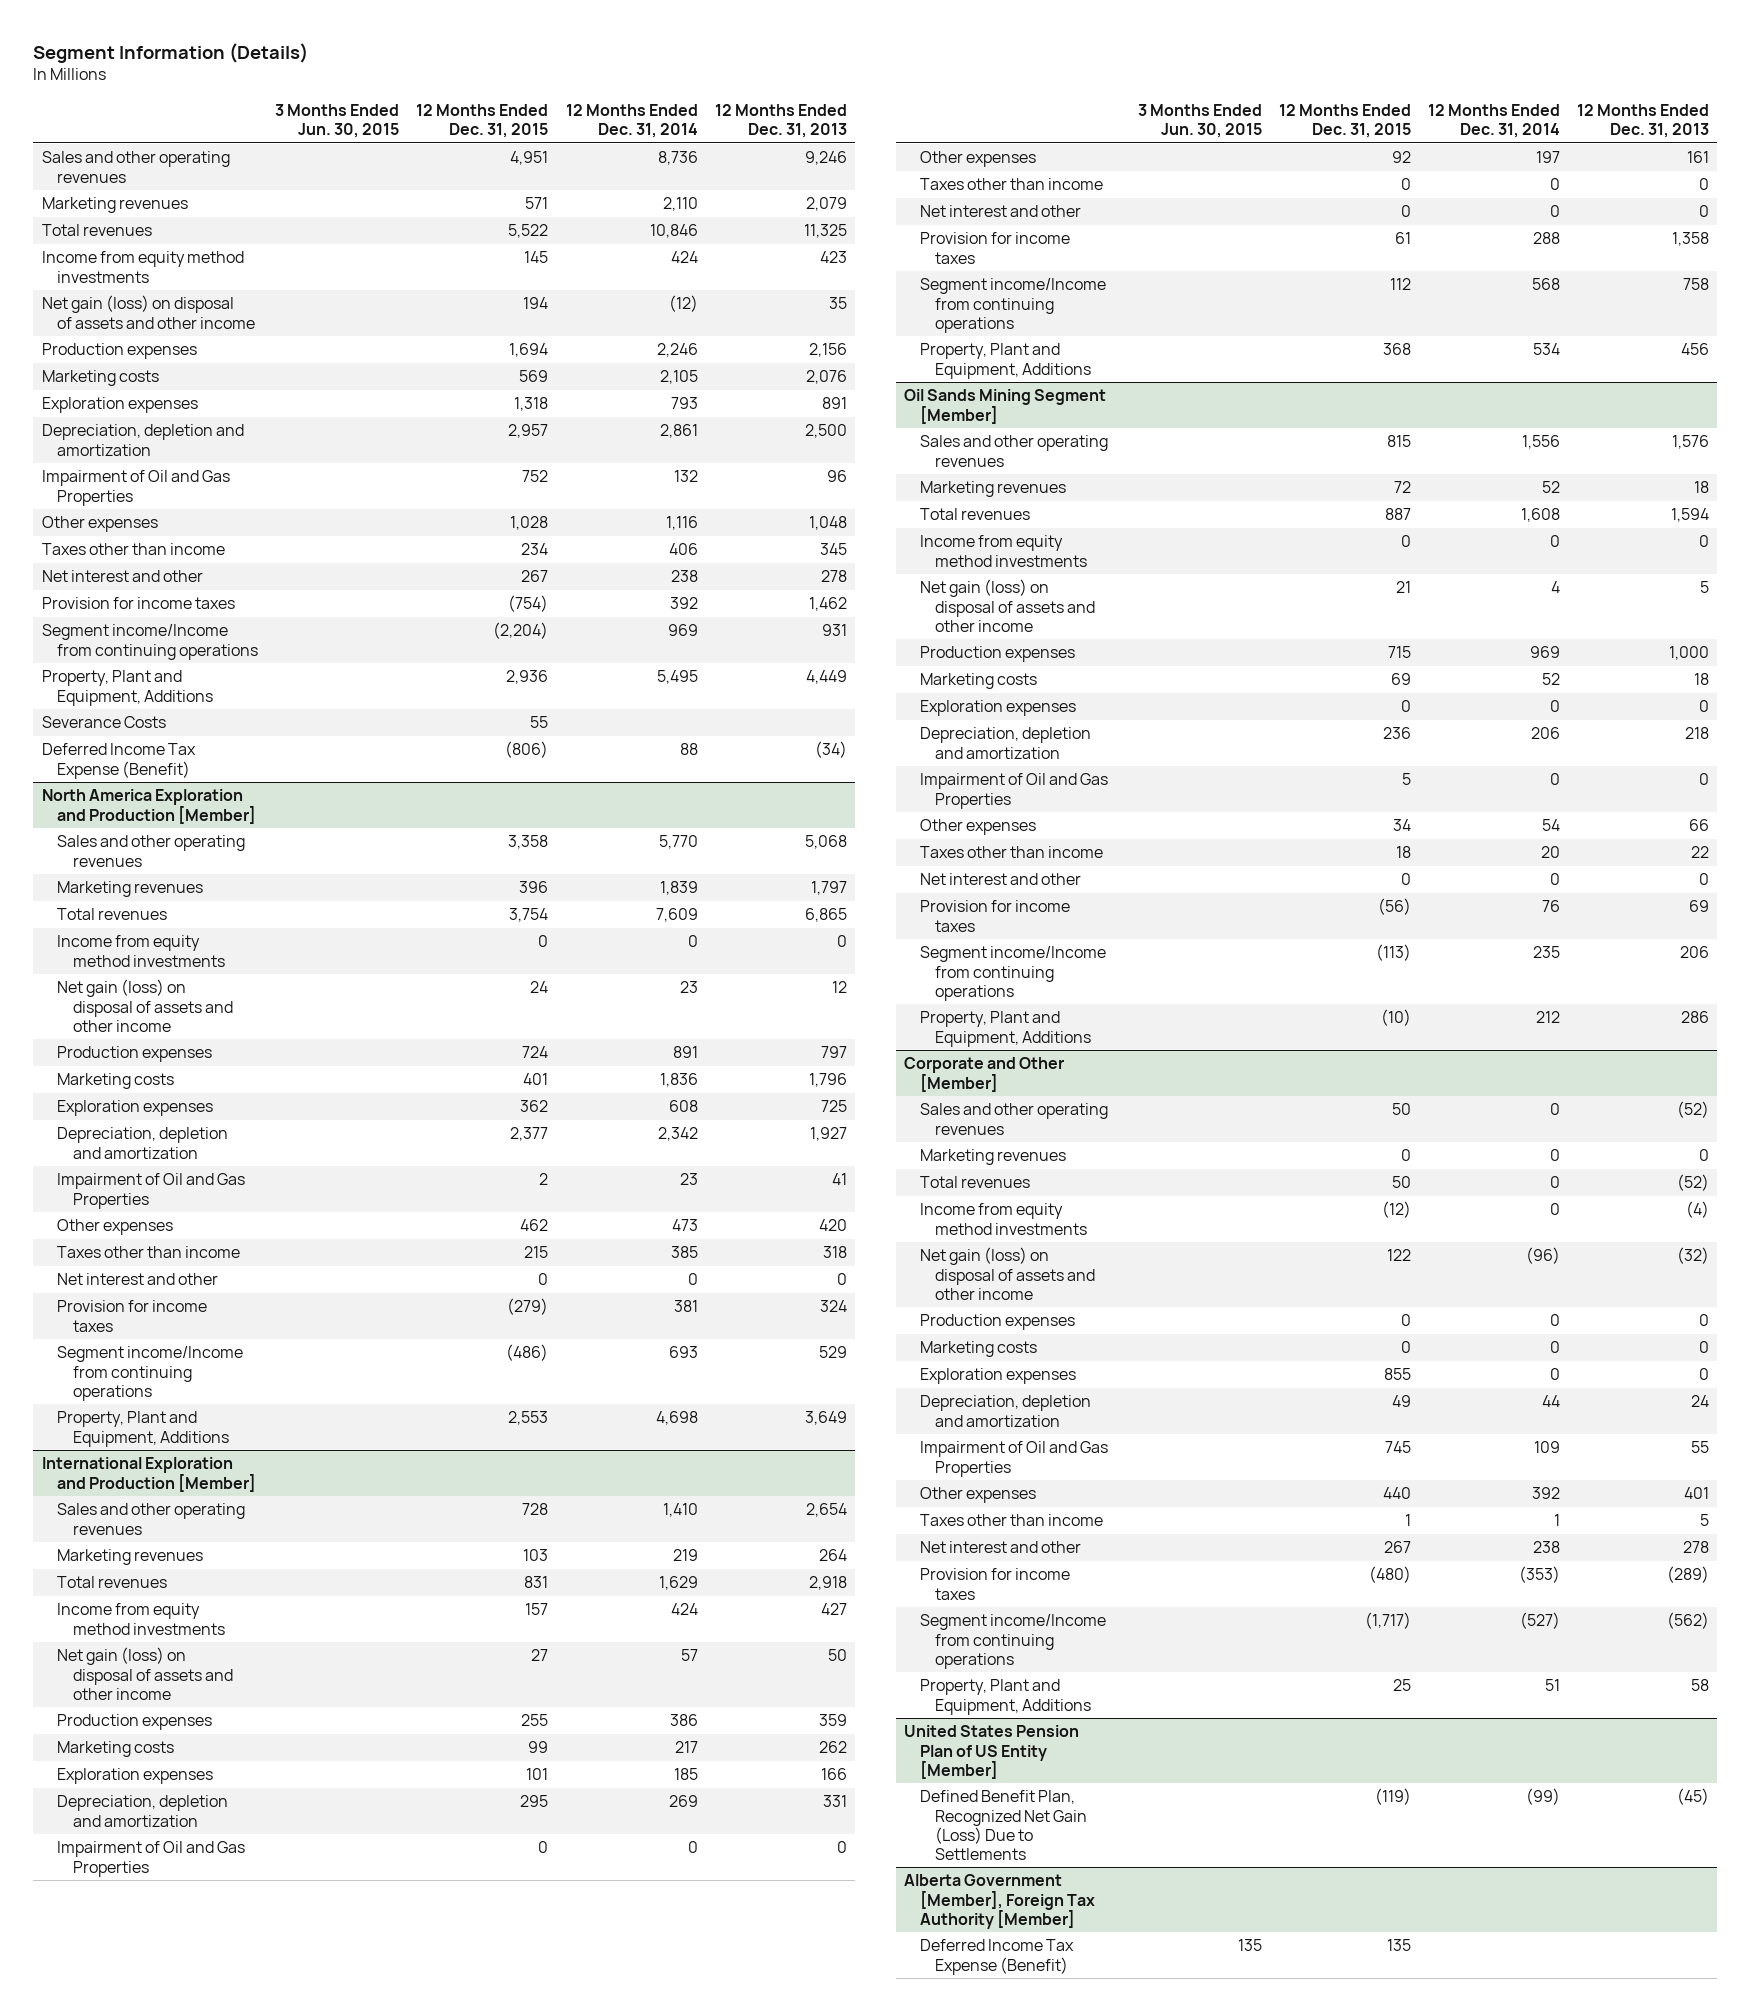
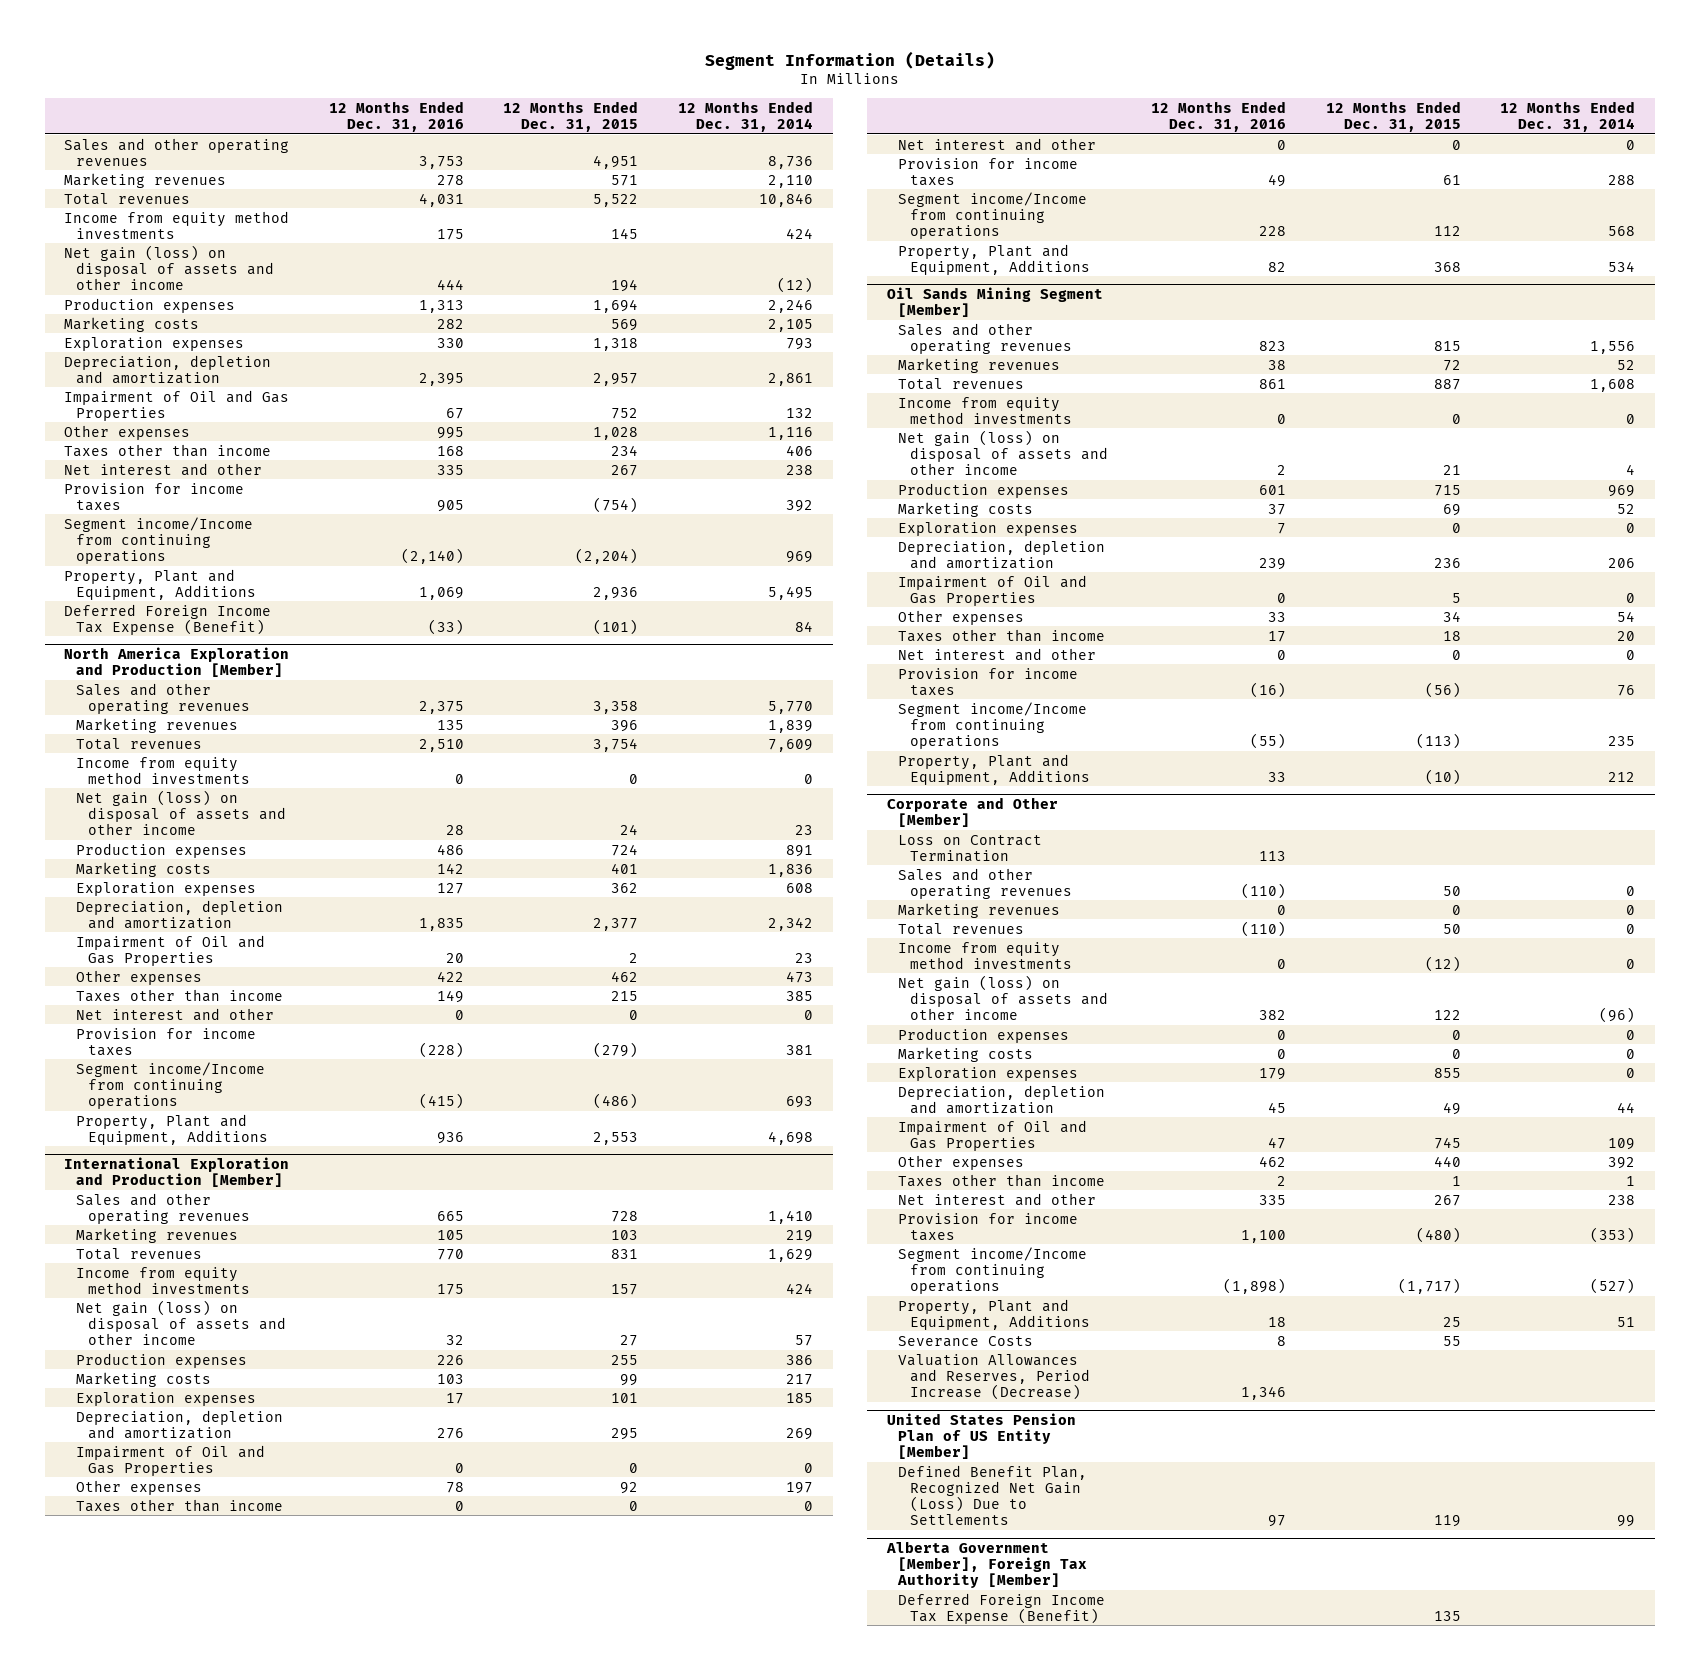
- | 3 Months Ended Jun. 30, 2015 | 12 Months Ended Dec. 31, 2015 | 12 Months Ended Dec. 31, 2014 | 12 Months Ended Dec. 31, 2013
+ | 12 Months Ended Dec. 31, 2016 | 12 Months Ended Dec. 31, 2015 | 12 Months Ended Dec. 31, 2014
- Severance Costs | | 55 | |
- Deferred Income Tax Expense (Benefit) | | (806) | 88 | (34)
+ Deferred Foreign Income Tax Expense (Benefit) | (33) | (101) | 84
@ Corporate and Other [Member]
+ Loss on Contract Termination | 113 | |
+ Severance Costs | 8 | 55 |
+ Valuation Allowances and Reserves, Period Increase (Decrease) | 1,346 | |
@ United States Pension Plan of US Entity [Member]
- Defined Benefit Plan, Recognized Net Gain (Loss) Due to Settlements | | (119) | (99) | (45)
+ Defined Benefit Plan, Recognized Net Gain (Loss) Due to Settlements | 97 | 119 | 99
@ Alberta Government [Member], Foreign Tax Authority [Member]
- Deferred Income Tax Expense (Benefit) | 135 | 135 | |
+ Deferred Foreign Income Tax Expense (Benefit) | | 135 |

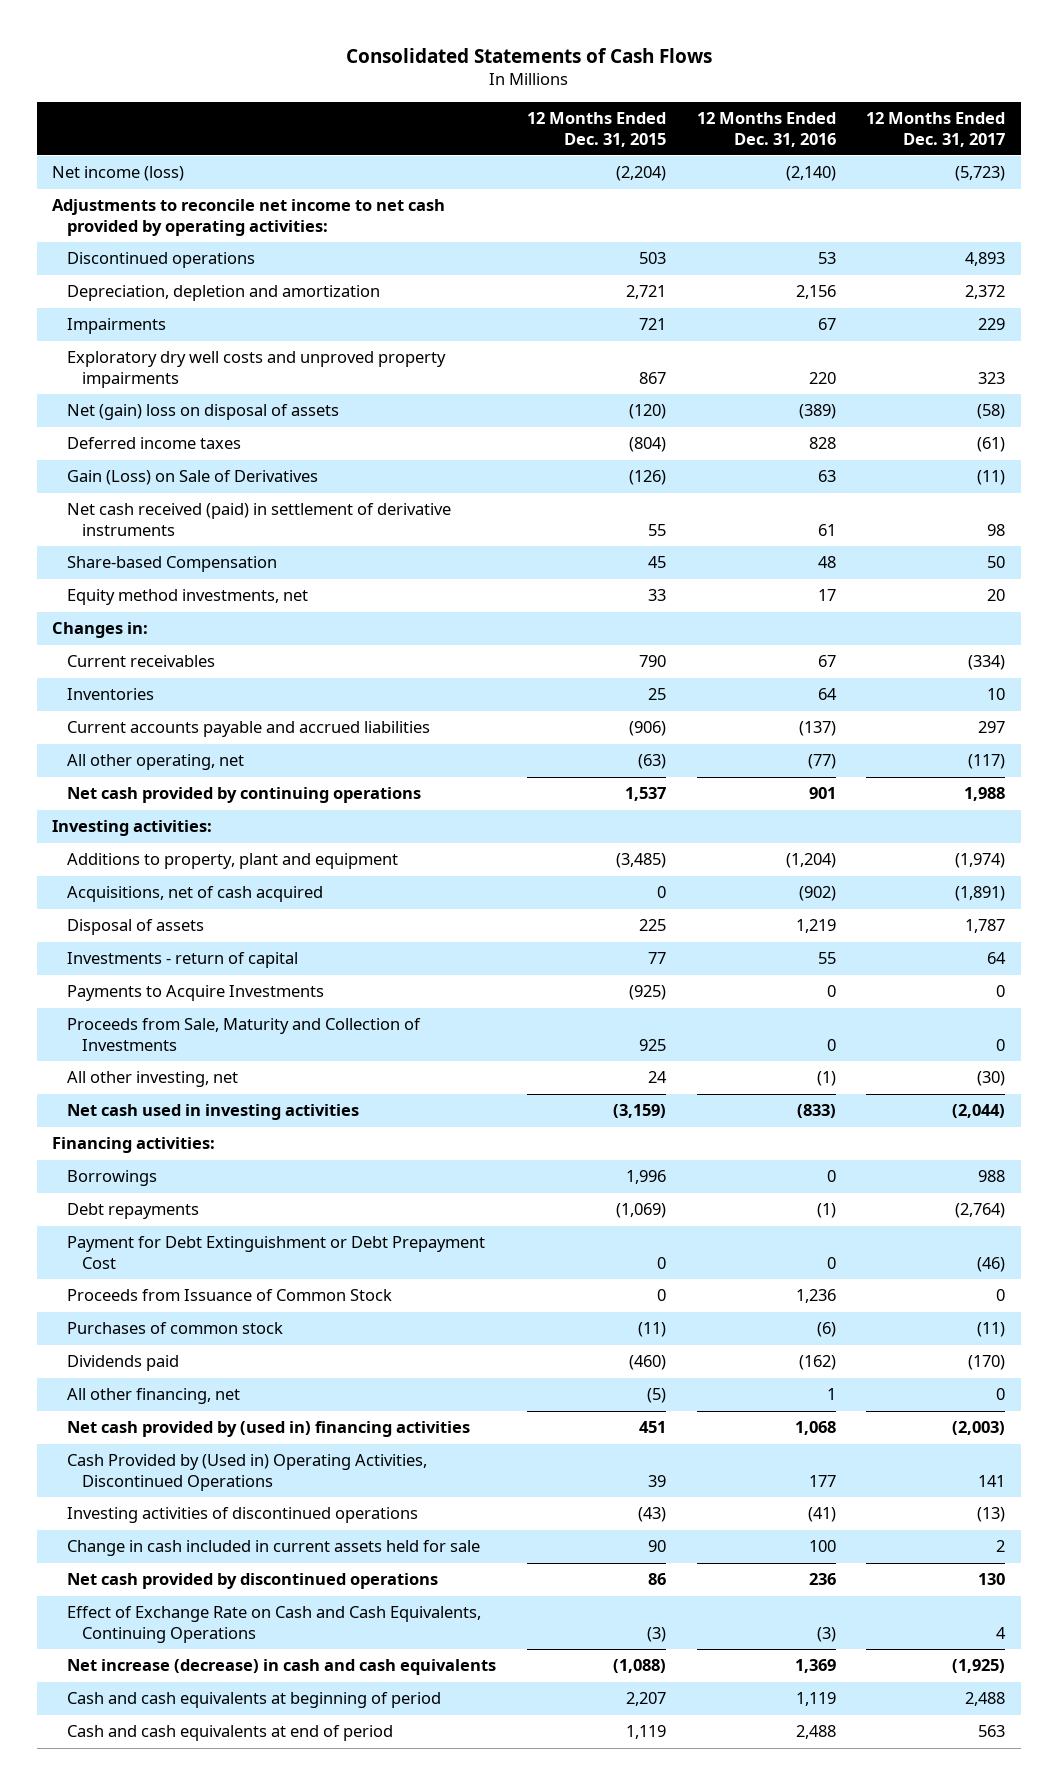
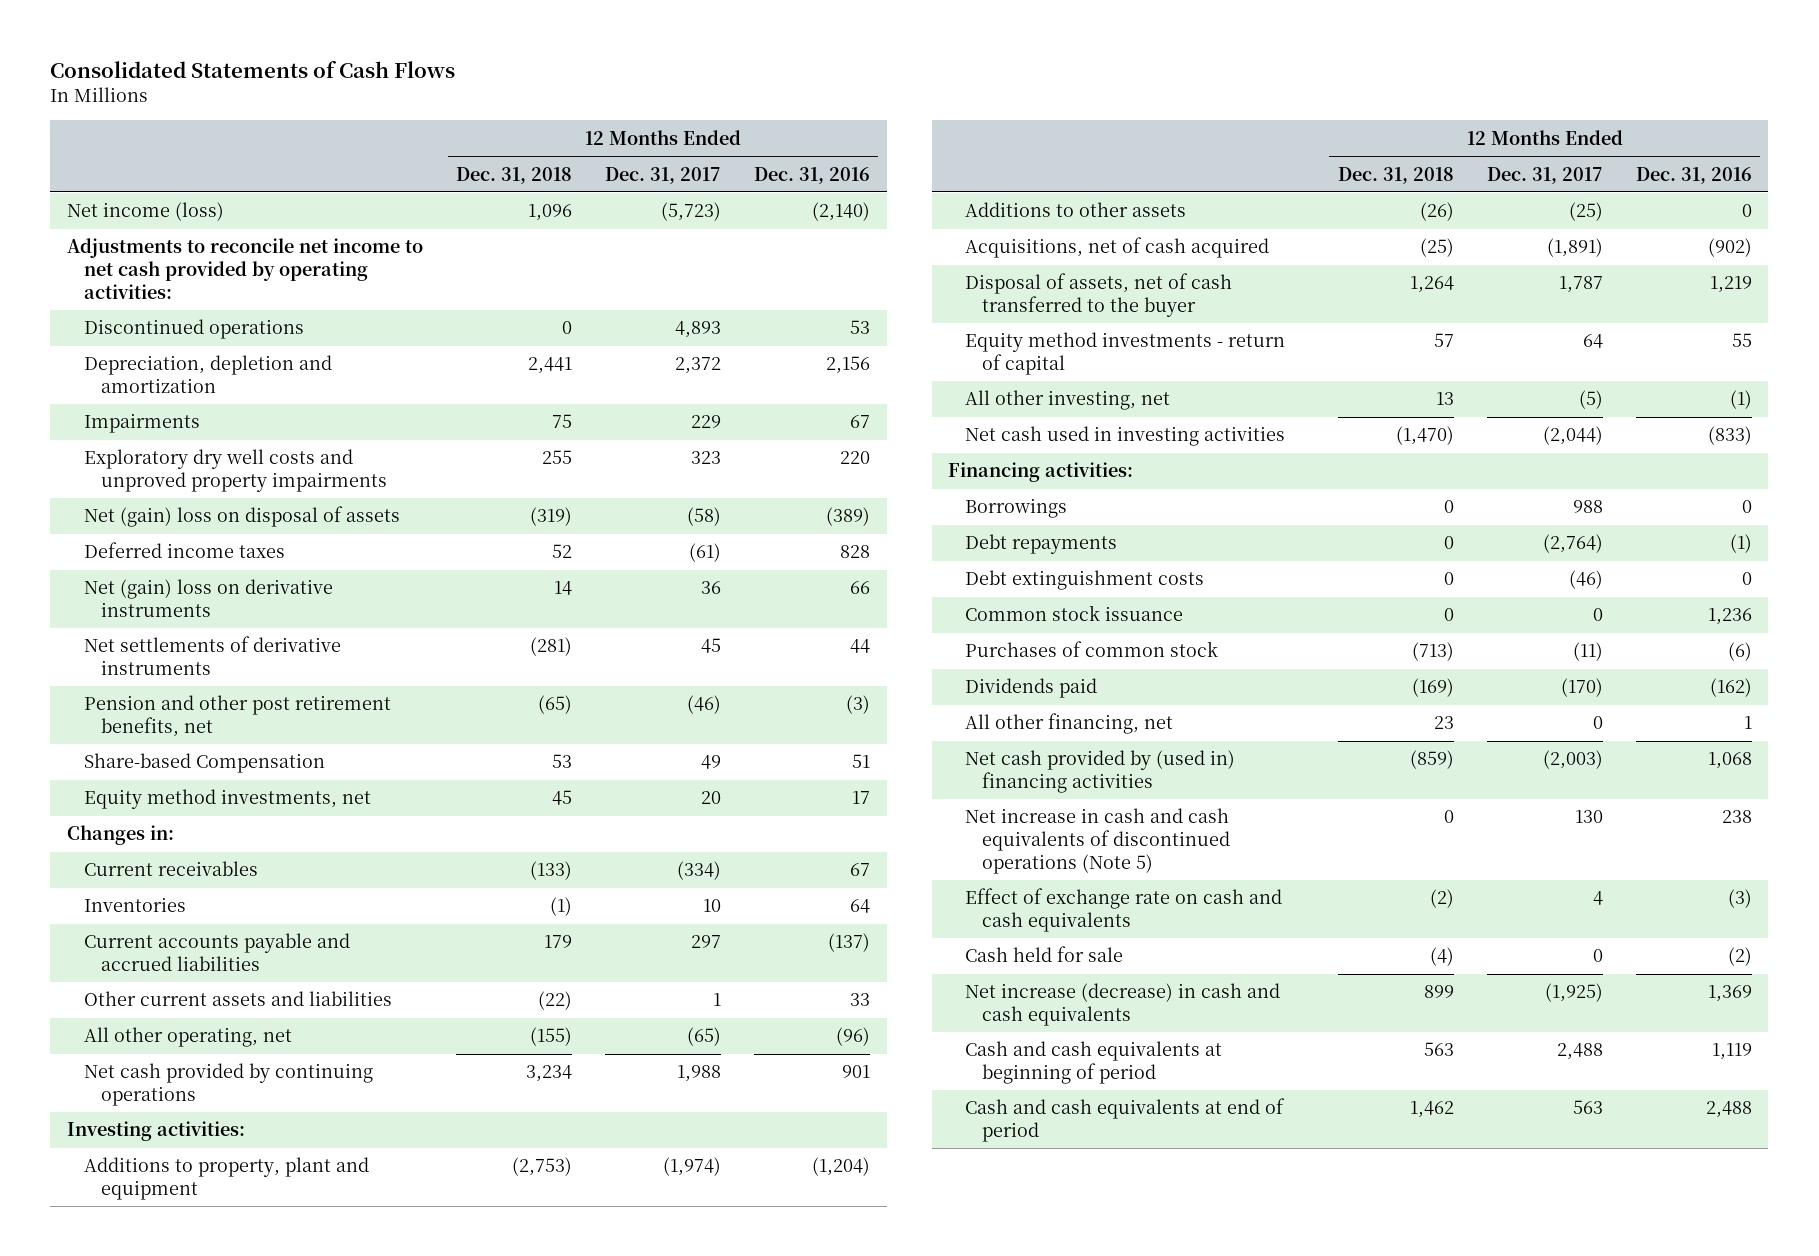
- | 12 Months Ended Dec. 31, 2015 | 12 Months Ended Dec. 31, 2016 | 12 Months Ended Dec. 31, 2017
+ | 12 Months Ended Dec. 31, 2018 | 12 Months Ended Dec. 31, 2017 | 12 Months Ended Dec. 31, 2016
- Gain (Loss) on Sale of Derivatives | (126) | 63 | (11)
- Net cash received (paid) in settlement of derivative instruments | 55 | 61 | 98
- Share-based Compensation | 45 | 48 | 50
+ Net (gain) loss on derivative instruments | 14 | 36 | 66
+ Net settlements of derivative instruments | (281) | 45 | 44
+ Pension and other post retirement benefits, net | (65) | (46) | (3)
+ Share-based Compensation | 53 | 49 | 51
- All other operating, net | (63) | (77) | (117)
+ Other current assets and liabilities | (22) | 1 | 33
+ All other operating, net | (155) | (65) | (96)
+ Additions to other assets | (26) | (25) | 0
- Disposal of assets | 225 | 1,219 | 1,787
- Investments - return of capital | 77 | 55 | 64
- Payments to Acquire Investments | (925) | 0 | 0
- Proceeds from Sale, Maturity and Collection of Investments | 925 | 0 | 0
- All other investing, net | 24 | (1) | (30)
+ Disposal of assets, net of cash transferred to the buyer | 1,264 | 1,787 | 1,219
+ Equity method investments - return of capital | 57 | 64 | 55
+ All other investing, net | 13 | (5) | (1)
- Payment for Debt Extinguishment or Debt Prepayment Cost | 0 | 0 | (46)
- Proceeds from Issuance of Common Stock | 0 | 1,236 | 0
+ Debt extinguishment costs | 0 | (46) | 0
+ Common stock issuance | 0 | 0 | 1,236
- Cash Provided by (Used in) Operating Activities, Discontinued Operations | 39 | 177 | 141
- Investing activities of discontinued operations | (43) | (41) | (13)
- Change in cash included in current assets held for sale | 90 | 100 | 2
- Net cash provided by discontinued operations | 86 | 236 | 130
- Effect of Exchange Rate on Cash and Cash Equivalents, Continuing Operations | (3) | (3) | 4
+ Net increase in cash and cash equivalents of discontinued operations (Note 5) | 0 | 130 | 238
+ Effect of exchange rate on cash and cash equivalents | (2) | 4 | (3)
+ Cash held for sale | (4) | 0 | (2)

